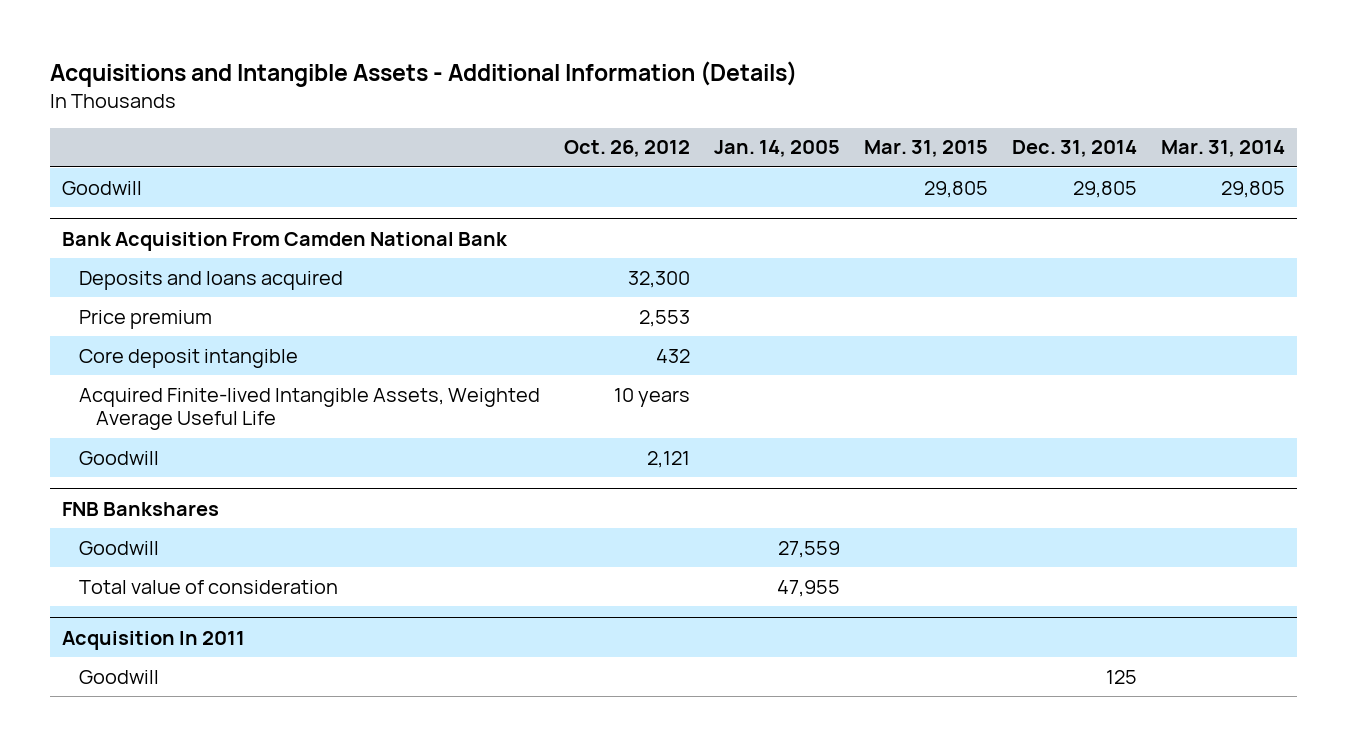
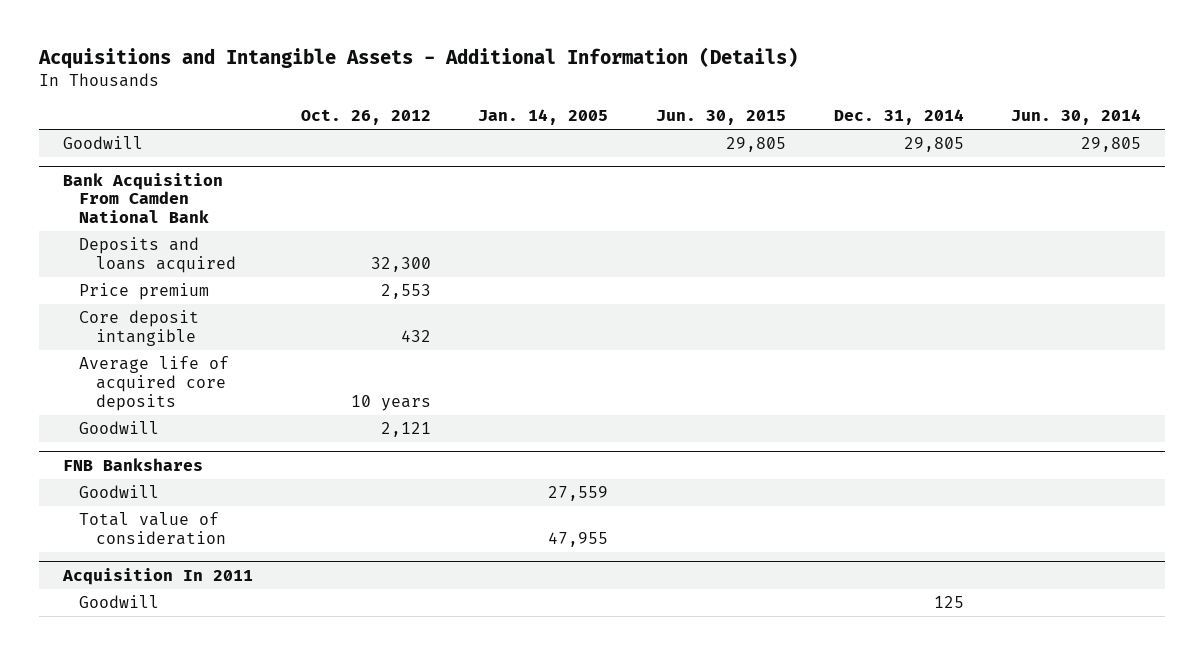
- | Oct. 26, 2012 | Jan. 14, 2005 | Mar. 31, 2015 | Dec. 31, 2014 | Mar. 31, 2014
+ | Oct. 26, 2012 | Jan. 14, 2005 | Jun. 30, 2015 | Dec. 31, 2014 | Jun. 30, 2014
@ Bank Acquisition From Camden National Bank
- Acquired Finite-lived Intangible Assets, Weighted Average Useful Life | 10 years | | | |
+ Average life of acquired core deposits | 10 years | | | |

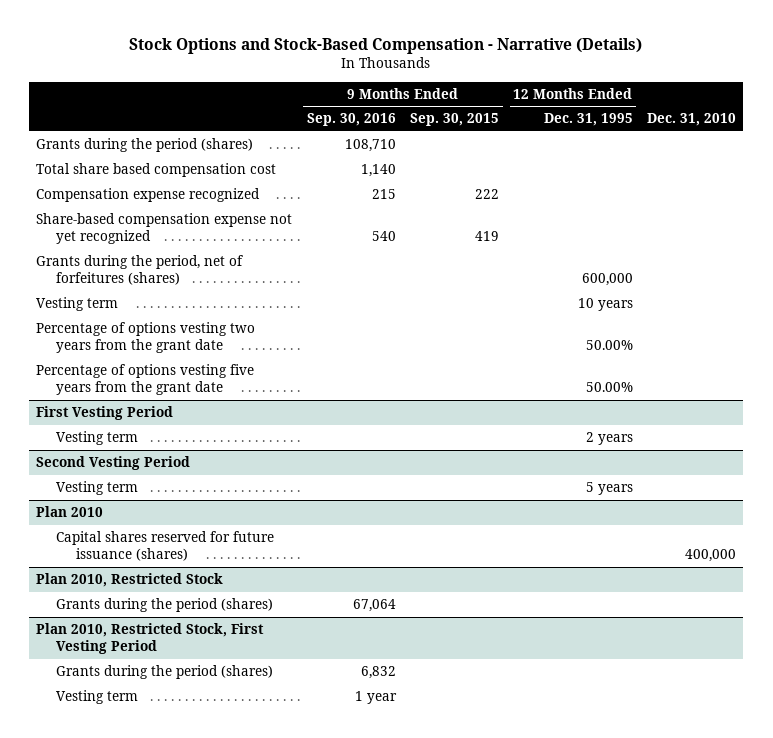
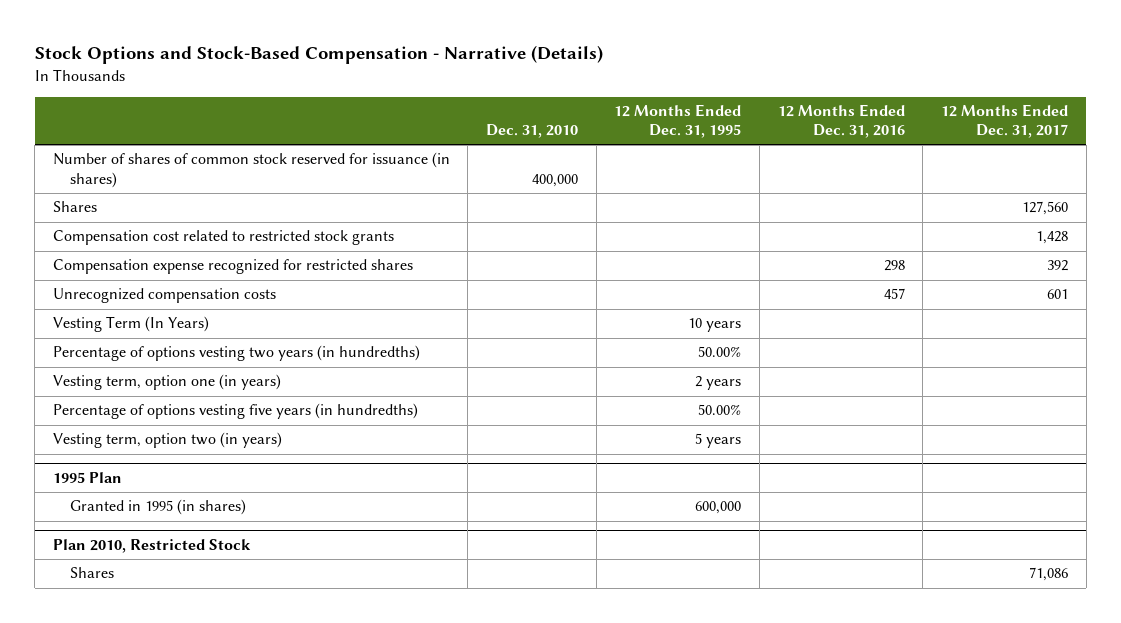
- | 9 Months Ended Sep. 30, 2016 | 9 Months Ended Sep. 30, 2015 | 12 Months Ended Dec. 31, 1995 | Dec. 31, 2010
+ | Dec. 31, 2010 | 12 Months Ended Dec. 31, 1995 | 12 Months Ended Dec. 31, 2016 | 12 Months Ended Dec. 31, 2017
- Grants during the period (shares) | 108,710 | | |
- Total share based compensation cost | 1,140 | | |
- Compensation expense recognized | 215 | 222 | |
- Share-based compensation expense not yet recognized | 540 | 419 | |
- Grants during the period, net of forfeitures (shares) | | | 600,000 |
- Vesting term | | | 10 years |
- Percentage of options vesting two years from the grant date | | | 50.00% |
- Percentage of options vesting five years from the grant date | | | 50.00% |
- First Vesting Period
- Vesting term | | | 2 years |
- Second Vesting Period
- Vesting term | | | 5 years |
- Plan 2010
- Capital shares reserved for future issuance (shares) | | | | 400,000
+ Number of shares of common stock reserved for issuance (in shares) | 400,000 | | |
+ Shares | | | | 127,560
+ Compensation cost related to restricted stock grants | | | | 1,428
+ Compensation expense recognized for restricted shares | | | 298 | 392
+ Unrecognized compensation costs | | | 457 | 601
+ Vesting Term (In Years) | | 10 years | |
+ Percentage of options vesting two years (in hundredths) | | 50.00% | |
+ Vesting term, option one (in years) | | 2 years | |
+ Percentage of options vesting five years (in hundredths) | | 50.00% | |
+ Vesting term, option two (in years) | | 5 years | |
+ 1995 Plan
+ Granted in 1995 (in shares) | | 600,000 | |
@ Plan 2010, Restricted Stock
- Grants during the period (shares) | 67,064 | | |
- Plan 2010, Restricted Stock, First Vesting Period
- Grants during the period (shares) | 6,832 | | |
- Vesting term | 1 year | | |
@ Plan 2010, Restricted Stock
+ Shares | | | | 71,086

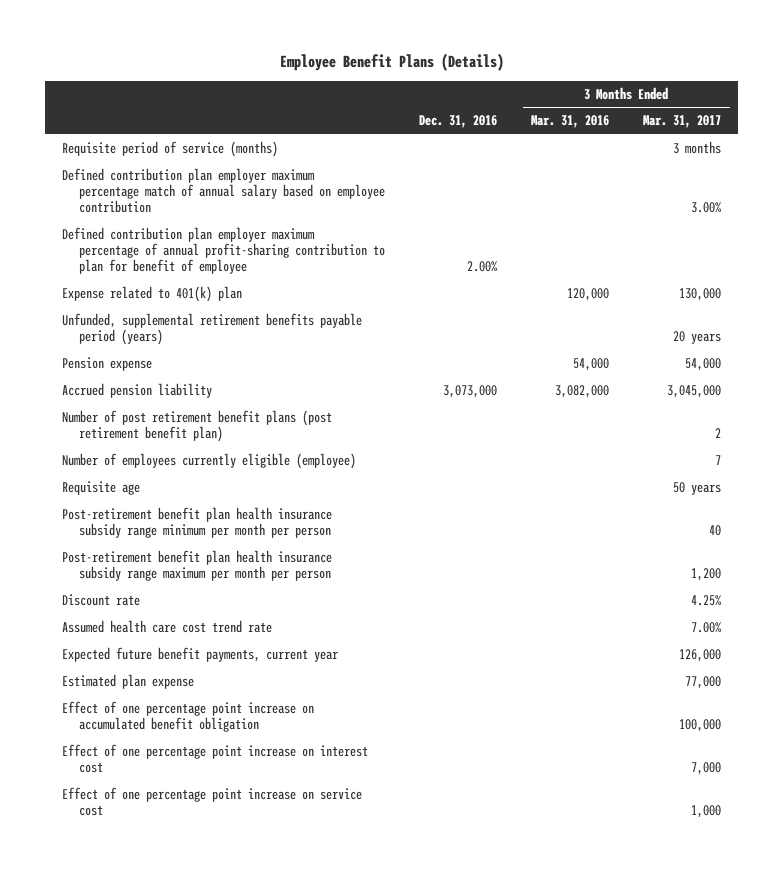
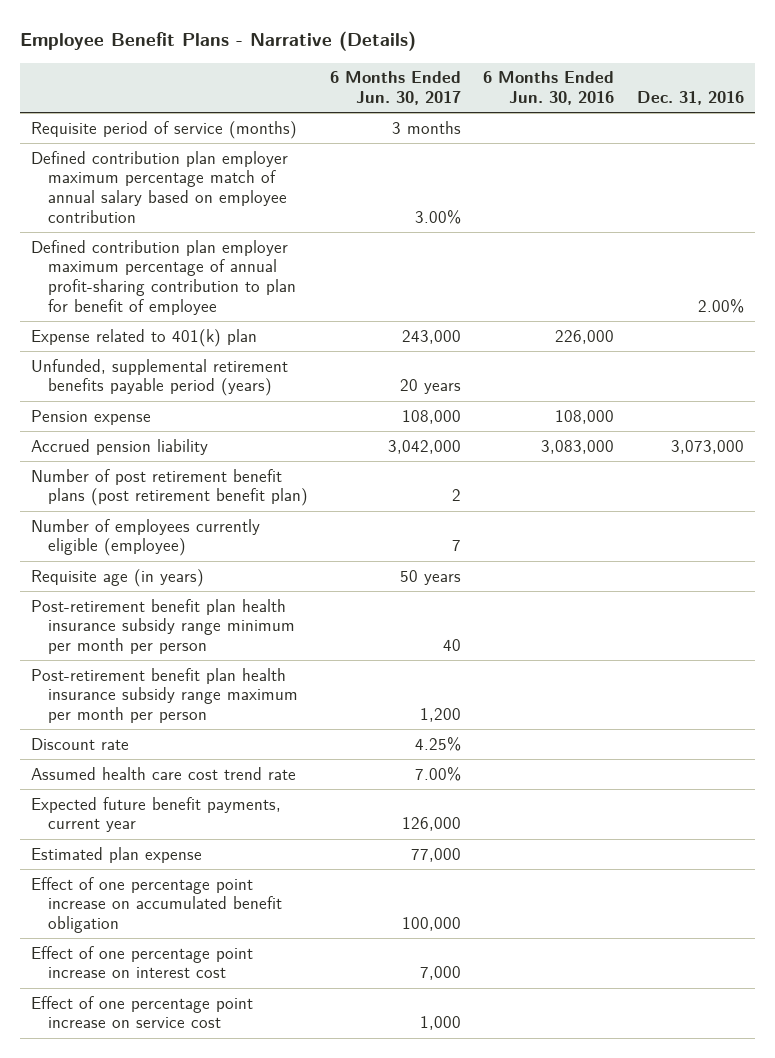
- Employee Benefit Plans (Details)
+ Employee Benefit Plans - Narrative (Details)
- | Dec. 31, 2016 | 3 Months Ended Mar. 31, 2016 | 3 Months Ended Mar. 31, 2017
+ | 6 Months Ended Jun. 30, 2017 | 6 Months Ended Jun. 30, 2016 | Dec. 31, 2016
- Requisite age | | | 50 years
+ Requisite age (in years) | 50 years | |

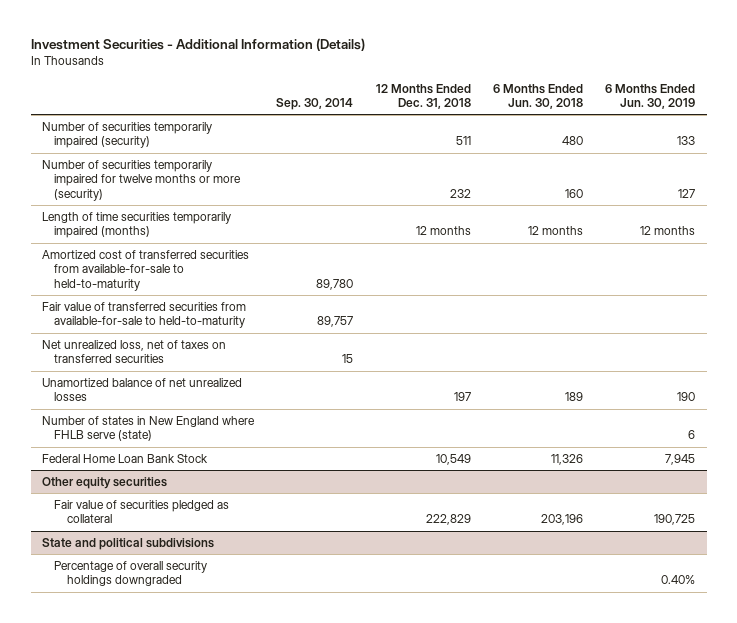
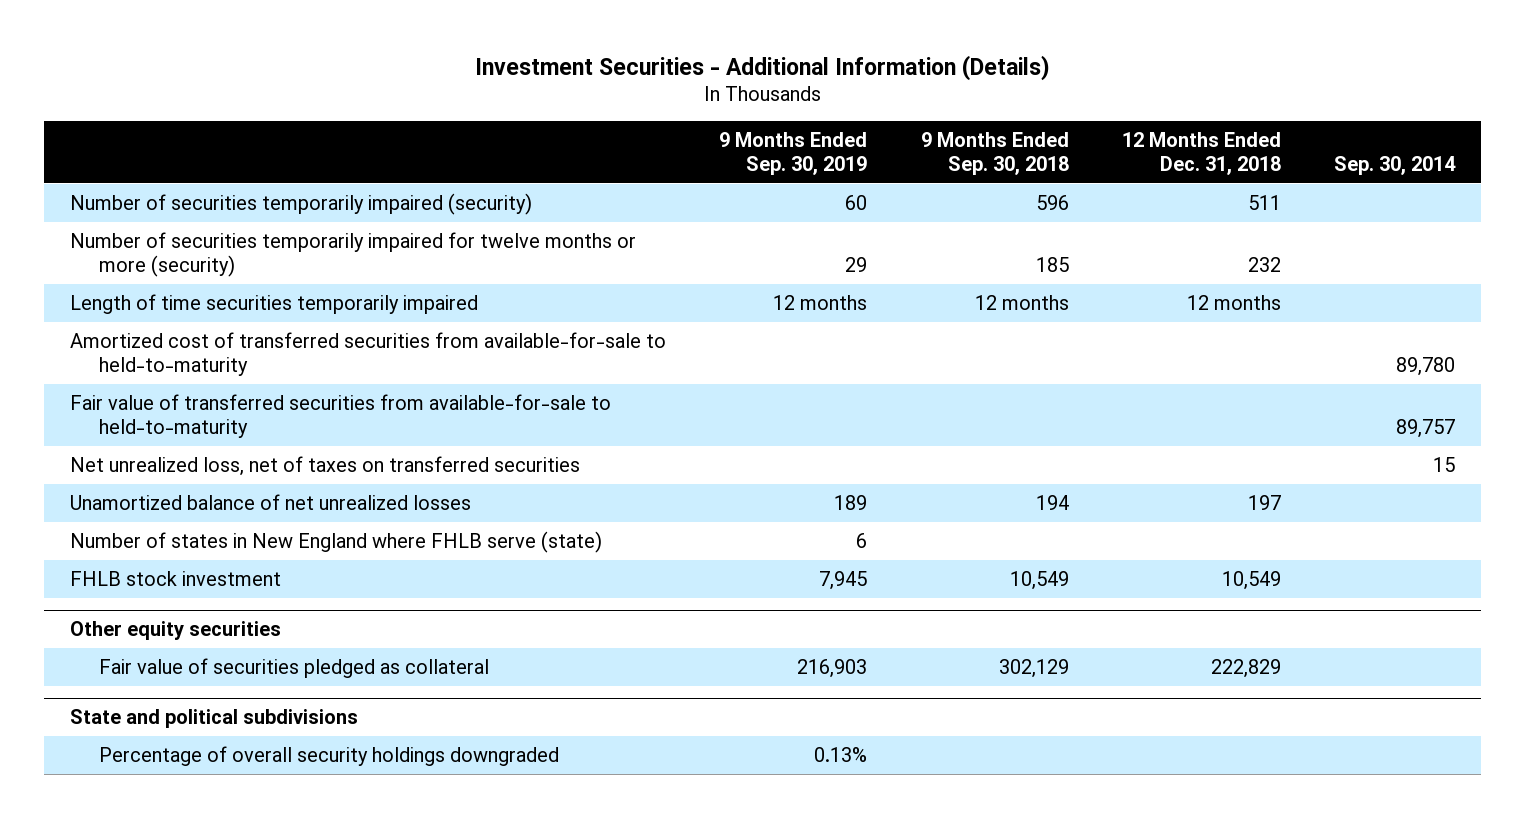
- | Sep. 30, 2014 | 12 Months Ended Dec. 31, 2018 | 6 Months Ended Jun. 30, 2018 | 6 Months Ended Jun. 30, 2019
+ | 9 Months Ended Sep. 30, 2019 | 9 Months Ended Sep. 30, 2018 | 12 Months Ended Dec. 31, 2018 | Sep. 30, 2014
- Length of time securities temporarily impaired (months) | | 12 months | 12 months | 12 months
+ Length of time securities temporarily impaired | 12 months | 12 months | 12 months |
- Federal Home Loan Bank Stock | | 10,549 | 11,326 | 7,945
+ FHLB stock investment | 7,945 | 10,549 | 10,549 |

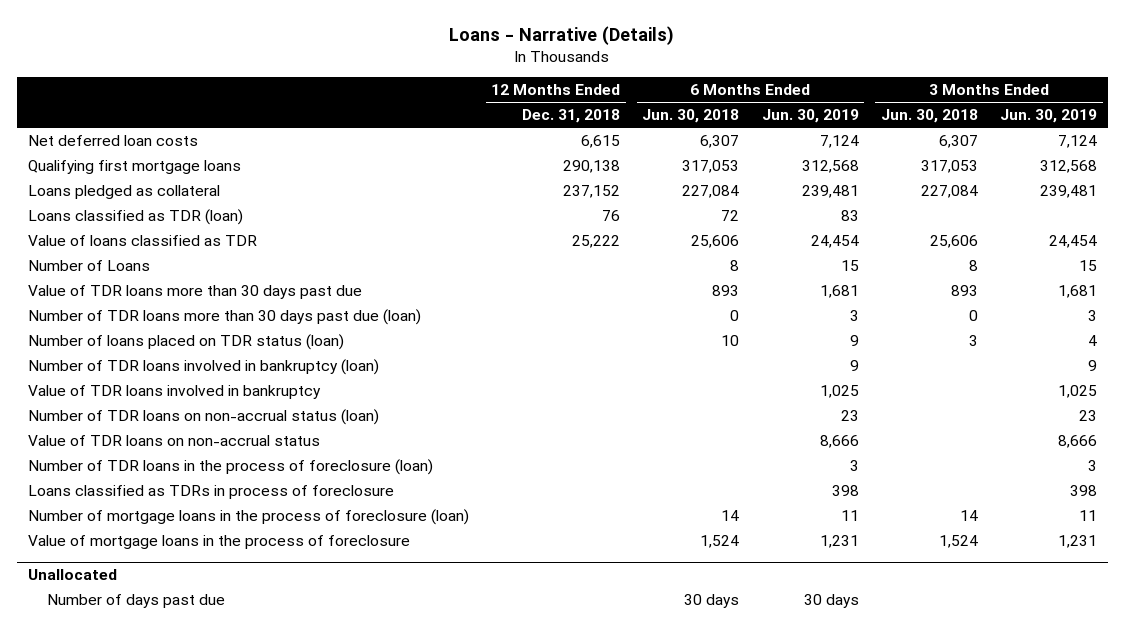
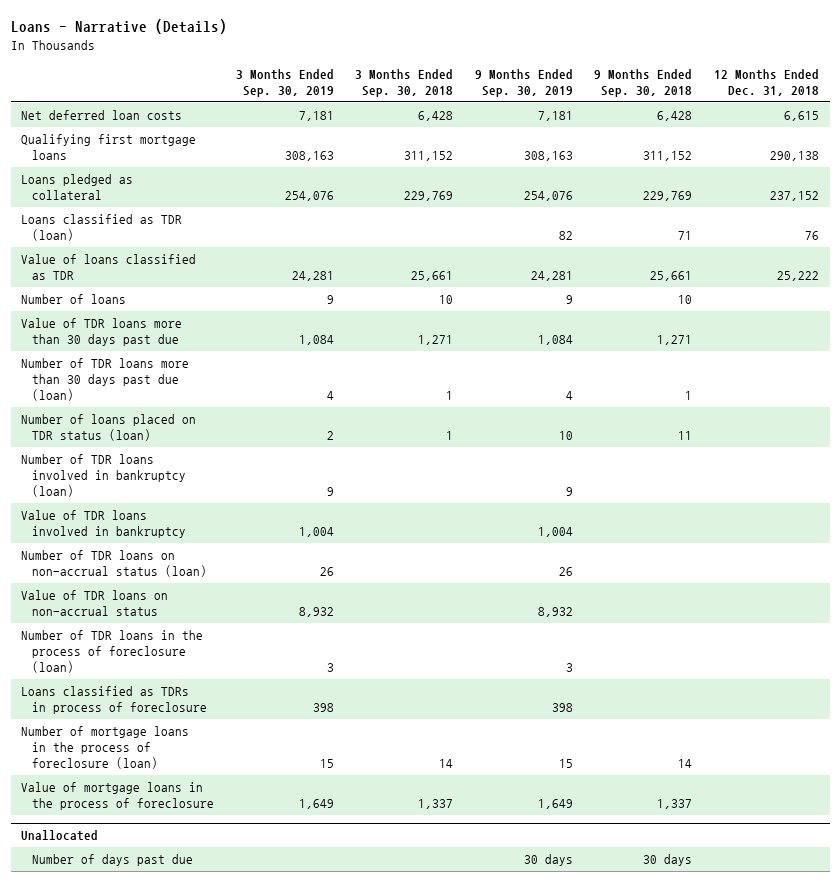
- | 12 Months Ended Dec. 31, 2018 | 6 Months Ended Jun. 30, 2018 | 6 Months Ended Jun. 30, 2019 | 3 Months Ended Jun. 30, 2018 | 3 Months Ended Jun. 30, 2019
+ | 3 Months Ended Sep. 30, 2019 | 3 Months Ended Sep. 30, 2018 | 9 Months Ended Sep. 30, 2019 | 9 Months Ended Sep. 30, 2018 | 12 Months Ended Dec. 31, 2018
- Number of Loans | | 8 | 15 | 8 | 15
+ Number of loans | 9 | 10 | 9 | 10 |

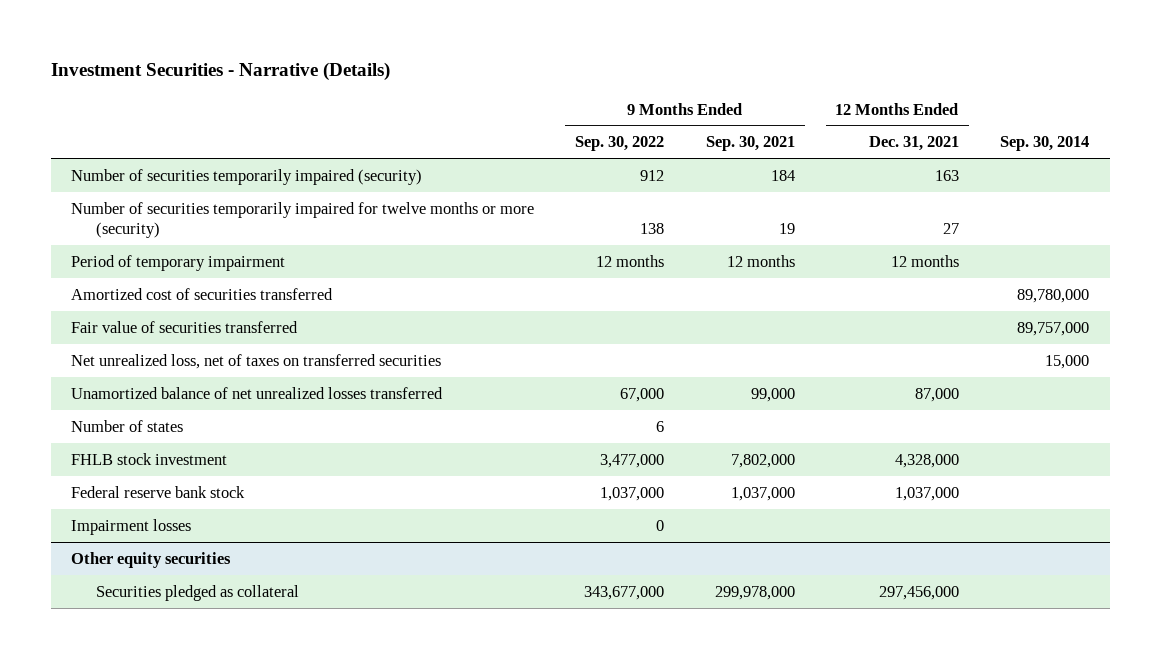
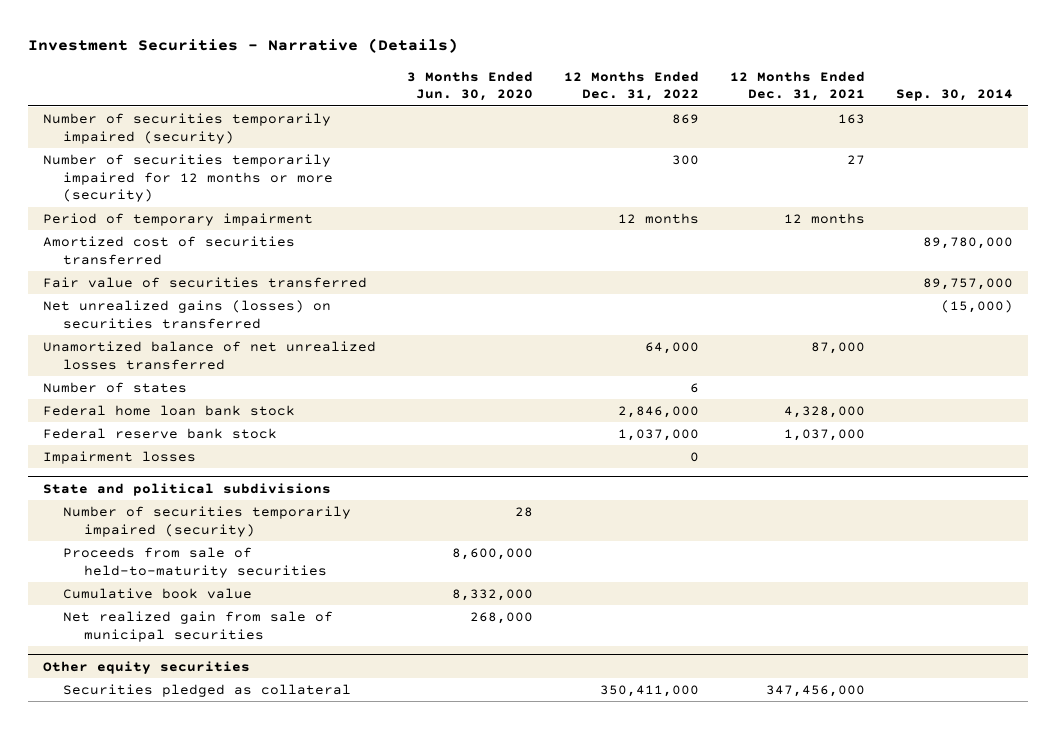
- | 9 Months Ended Sep. 30, 2022 | 9 Months Ended Sep. 30, 2021 | 12 Months Ended Dec. 31, 2021 | Sep. 30, 2014
+ | 3 Months Ended Jun. 30, 2020 | 12 Months Ended Dec. 31, 2022 | 12 Months Ended Dec. 31, 2021 | Sep. 30, 2014
- Number of securities temporarily impaired for twelve months or more (security) | 138 | 19 | 27 |
+ Number of securities temporarily impaired for 12 months or more (security) | | 300 | 27 |
- Net unrealized loss, net of taxes on transferred securities | | | | 15,000
+ Net unrealized gains (losses) on securities transferred | | | | (15,000)
- FHLB stock investment | 3,477,000 | 7,802,000 | 4,328,000 |
+ Federal home loan bank stock | | 2,846,000 | 4,328,000 |
+ State and political subdivisions
+ Number of securities temporarily impaired (security) | 28 | | |
+ Proceeds from sale of held-to-maturity securities | 8,600,000 | | |
+ Cumulative book value | 8,332,000 | | |
+ Net realized gain from sale of municipal securities | 268,000 | | |
@ Other equity securities
- Securities pledged as collateral | 343,677,000 | 299,978,000 | 297,456,000 |
+ Securities pledged as collateral | | 350,411,000 | 347,456,000 |

